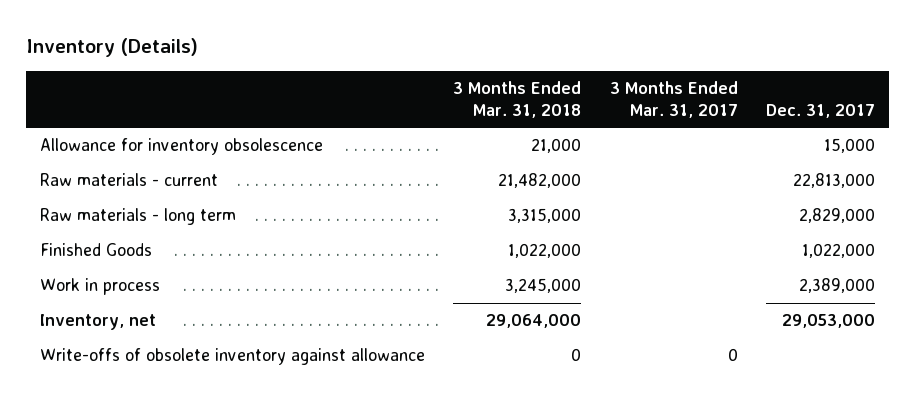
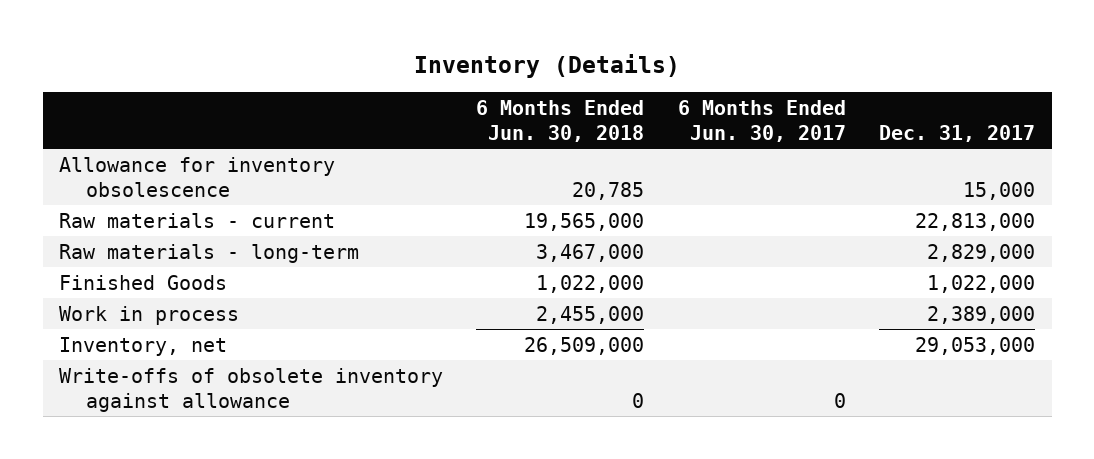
- | 3 Months Ended Mar. 31, 2018 | 3 Months Ended Mar. 31, 2017 | Dec. 31, 2017
+ | 6 Months Ended Jun. 30, 2018 | 6 Months Ended Jun. 30, 2017 | Dec. 31, 2017
- Raw materials - long term | 3,315,000 | | 2,829,000
+ Raw materials - long-term | 3,467,000 | | 2,829,000

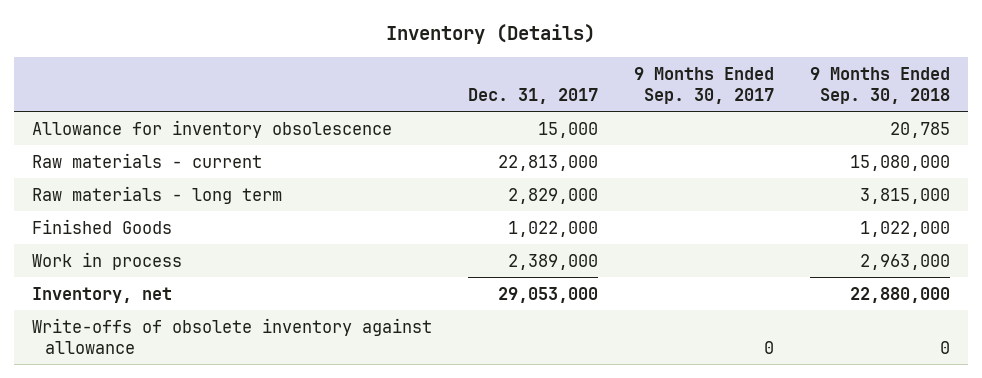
- | 6 Months Ended Jun. 30, 2018 | 6 Months Ended Jun. 30, 2017 | Dec. 31, 2017
+ | Dec. 31, 2017 | 9 Months Ended Sep. 30, 2017 | 9 Months Ended Sep. 30, 2018
- Raw materials - long-term | 3,467,000 | | 2,829,000
+ Raw materials - long term | 2,829,000 | | 3,815,000

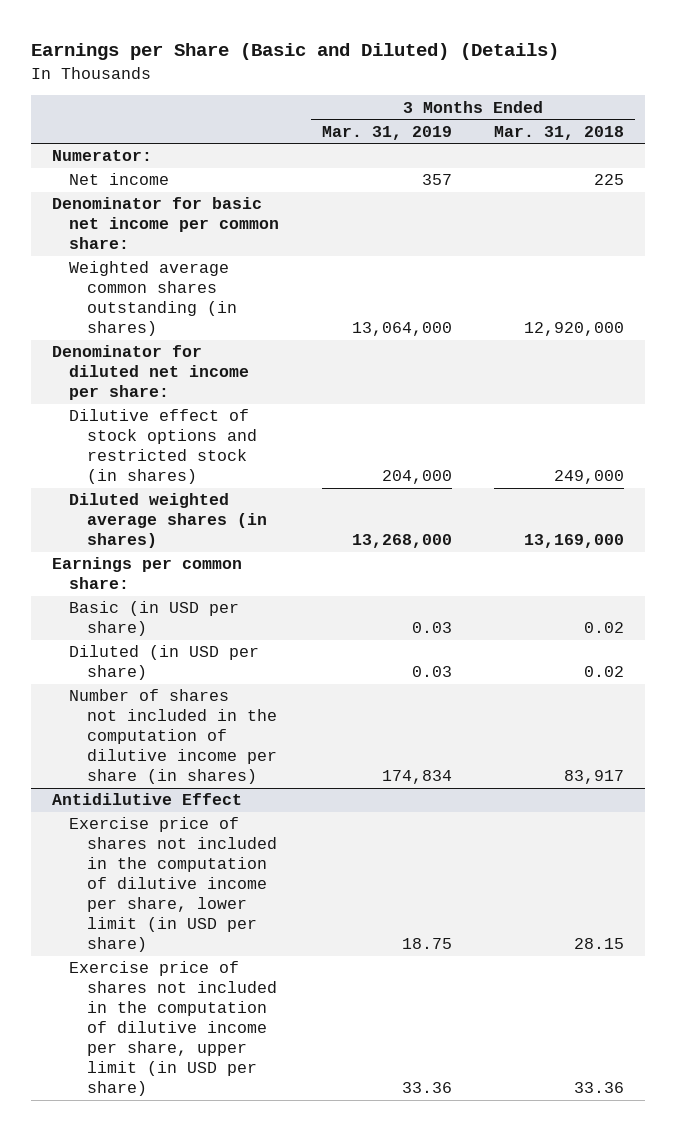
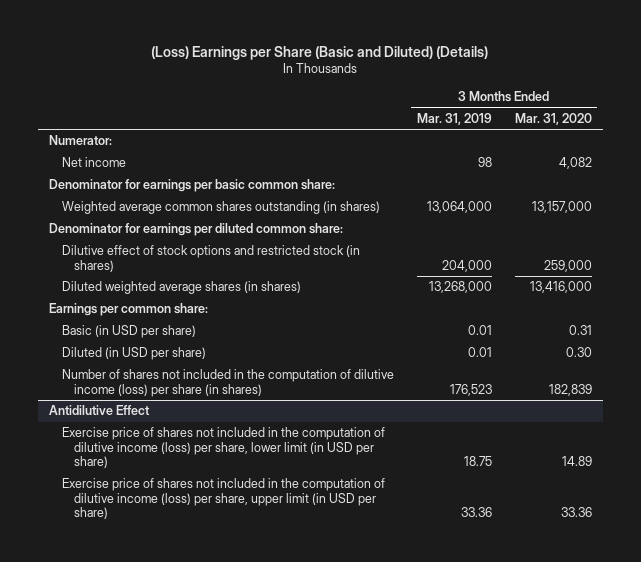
- Earnings per Share (Basic and Diluted) (Details)
+ (Loss) Earnings per Share (Basic and Diluted) (Details)
- | 3 Months Ended Mar. 31, 2019 | 3 Months Ended Mar. 31, 2018
+ | 3 Months Ended Mar. 31, 2019 | 3 Months Ended Mar. 31, 2020
- Net income | 357 | 225
- Denominator for basic net income per common share:
+ Net income | 98 | 4,082
+ Denominator for earnings per basic common share:
- Denominator for diluted net income per share:
+ Denominator for earnings per diluted common share:
- Basic (in USD per share) | 0.03 | 0.02
- Diluted (in USD per share) | 0.03 | 0.02
- Number of shares not included in the computation of dilutive income per share (in shares) | 174,834 | 83,917
+ Basic (in USD per share) | 0.01 | 0.31
+ Diluted (in USD per share) | 0.01 | 0.30
+ Number of shares not included in the computation of dilutive income (loss) per share (in shares) | 176,523 | 182,839
@ Antidilutive Effect
- Exercise price of shares not included in the computation of dilutive income per share, lower limit (in USD per share) | 18.75 | 28.15
- Exercise price of shares not included in the computation of dilutive income per share, upper limit (in USD per share) | 33.36 | 33.36
+ Exercise price of shares not included in the computation of dilutive income (loss) per share, lower limit (in USD per share) | 18.75 | 14.89
+ Exercise price of shares not included in the computation of dilutive income (loss) per share, upper limit (in USD per share) | 33.36 | 33.36

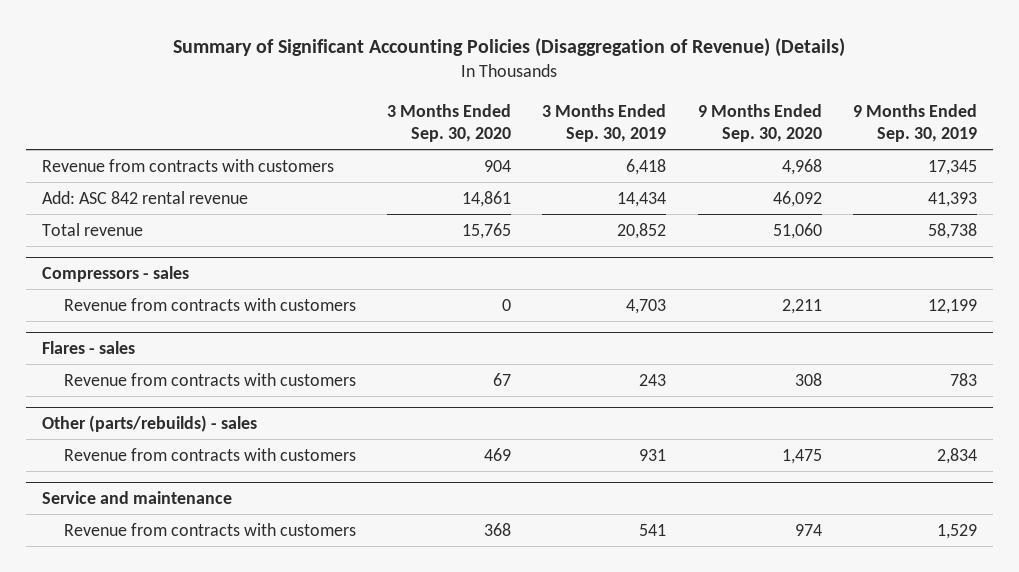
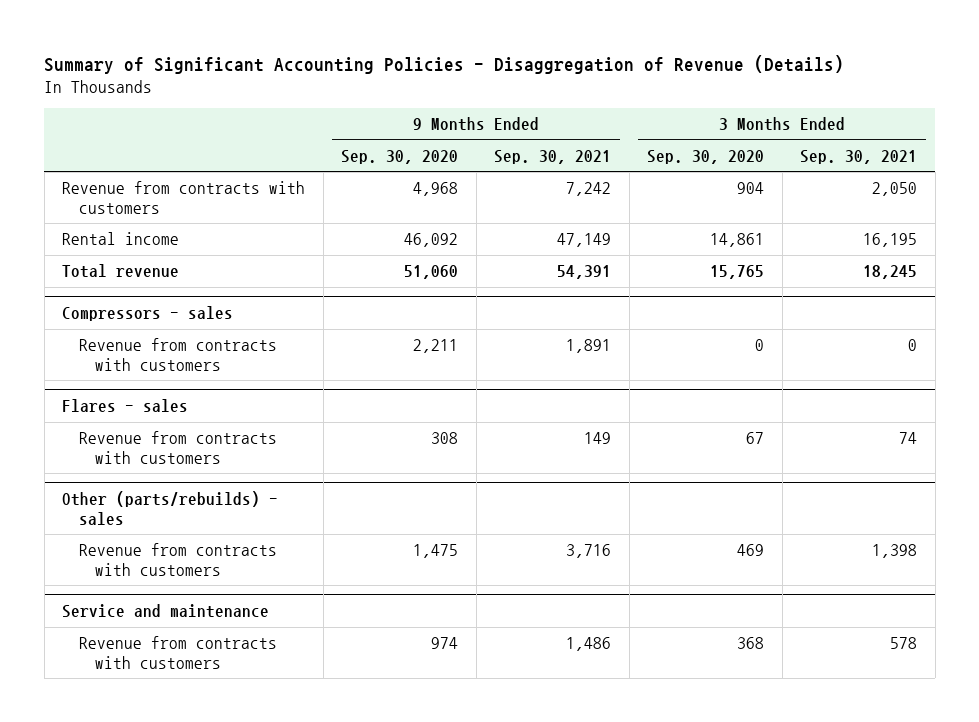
- Summary of Significant Accounting Policies (Disaggregation of Revenue) (Details)
+ Summary of Significant Accounting Policies - Disaggregation of Revenue (Details)
- | 3 Months Ended Sep. 30, 2020 | 3 Months Ended Sep. 30, 2019 | 9 Months Ended Sep. 30, 2020 | 9 Months Ended Sep. 30, 2019
+ | 9 Months Ended Sep. 30, 2020 | 9 Months Ended Sep. 30, 2021 | 3 Months Ended Sep. 30, 2020 | 3 Months Ended Sep. 30, 2021
- Add: ASC 842 rental revenue | 14,861 | 14,434 | 46,092 | 41,393
+ Rental income | 46,092 | 47,149 | 14,861 | 16,195

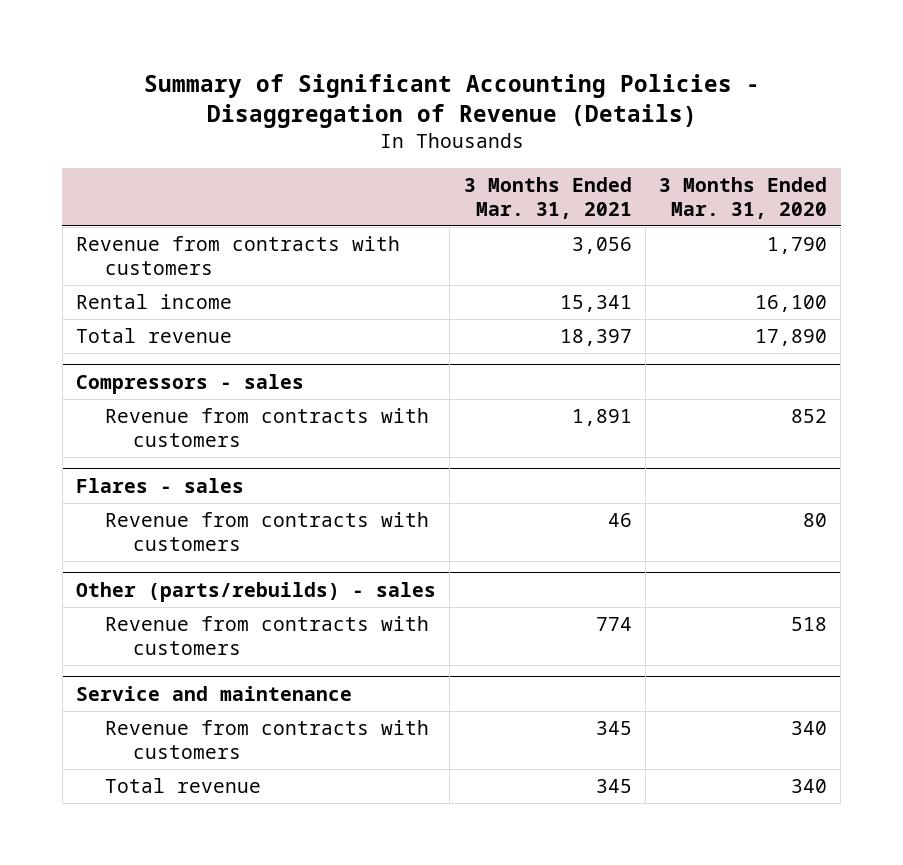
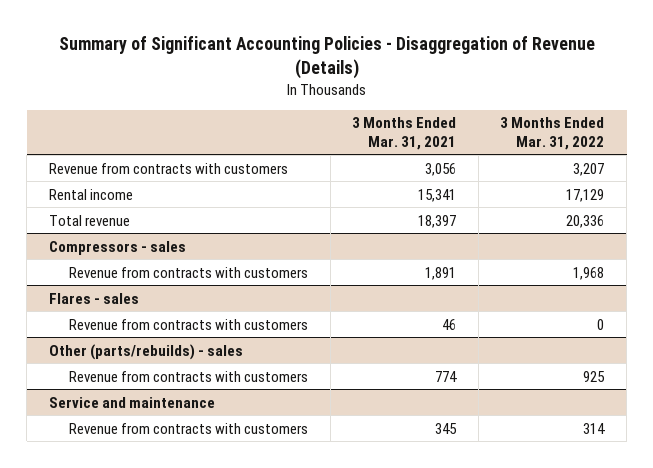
- | 3 Months Ended Mar. 31, 2021 | 3 Months Ended Mar. 31, 2020
+ | 3 Months Ended Mar. 31, 2021 | 3 Months Ended Mar. 31, 2022
@ Service and maintenance
- Total revenue | 345 | 340

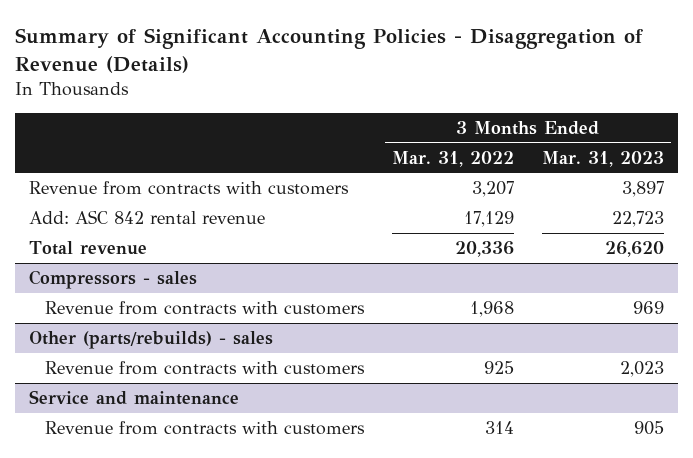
- | 3 Months Ended Mar. 31, 2021 | 3 Months Ended Mar. 31, 2022
+ | 3 Months Ended Mar. 31, 2022 | 3 Months Ended Mar. 31, 2023
- Rental income | 15,341 | 17,129
+ Add: ASC 842 rental revenue | 17,129 | 22,723
- Flares - sales
- Revenue from contracts with customers | 46 | 0

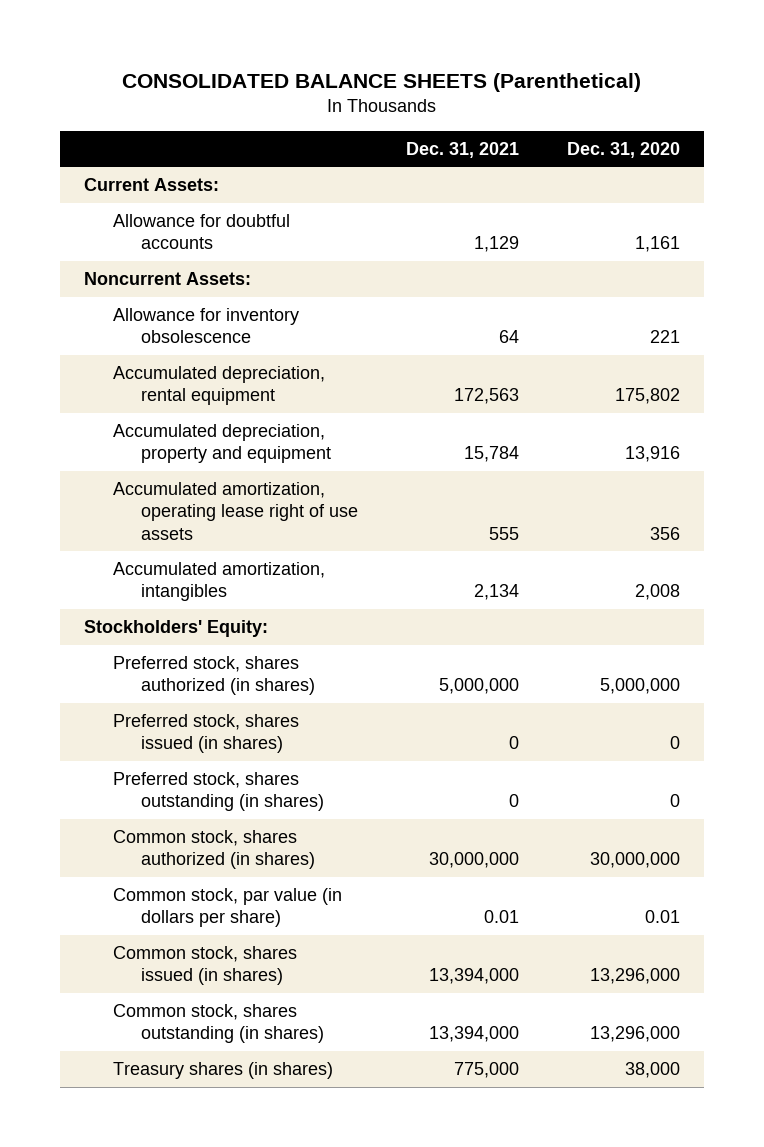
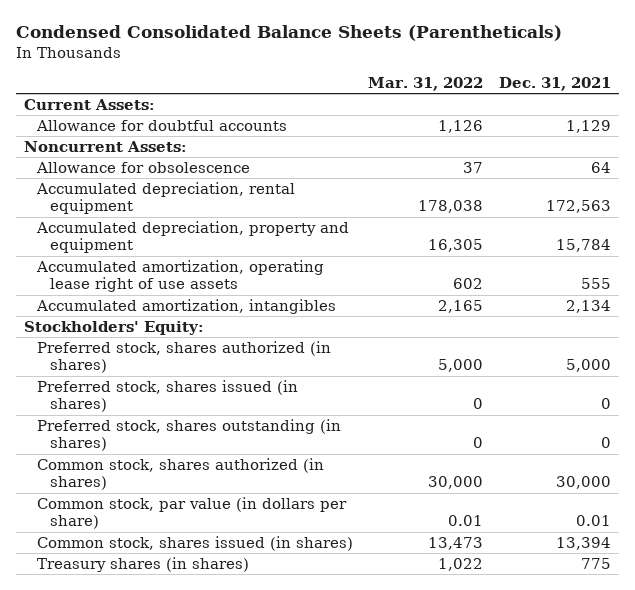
- CONSOLIDATED BALANCE SHEETS (Parenthetical)
+ Condensed Consolidated Balance Sheets (Parentheticals)
- | Dec. 31, 2021 | Dec. 31, 2020
+ | Mar. 31, 2022 | Dec. 31, 2021
- Allowance for inventory obsolescence | 64 | 221
+ Allowance for obsolescence | 37 | 64
- Preferred stock, shares authorized (in shares) | 5,000,000 | 5,000,000
+ Preferred stock, shares authorized (in shares) | 5,000 | 5,000
- Common stock, shares authorized (in shares) | 30,000,000 | 30,000,000
+ Common stock, shares authorized (in shares) | 30,000 | 30,000
- Common stock, shares issued (in shares) | 13,394,000 | 13,296,000
- Common stock, shares outstanding (in shares) | 13,394,000 | 13,296,000
- Treasury shares (in shares) | 775,000 | 38,000
+ Common stock, shares issued (in shares) | 13,473 | 13,394
+ Treasury shares (in shares) | 1,022 | 775

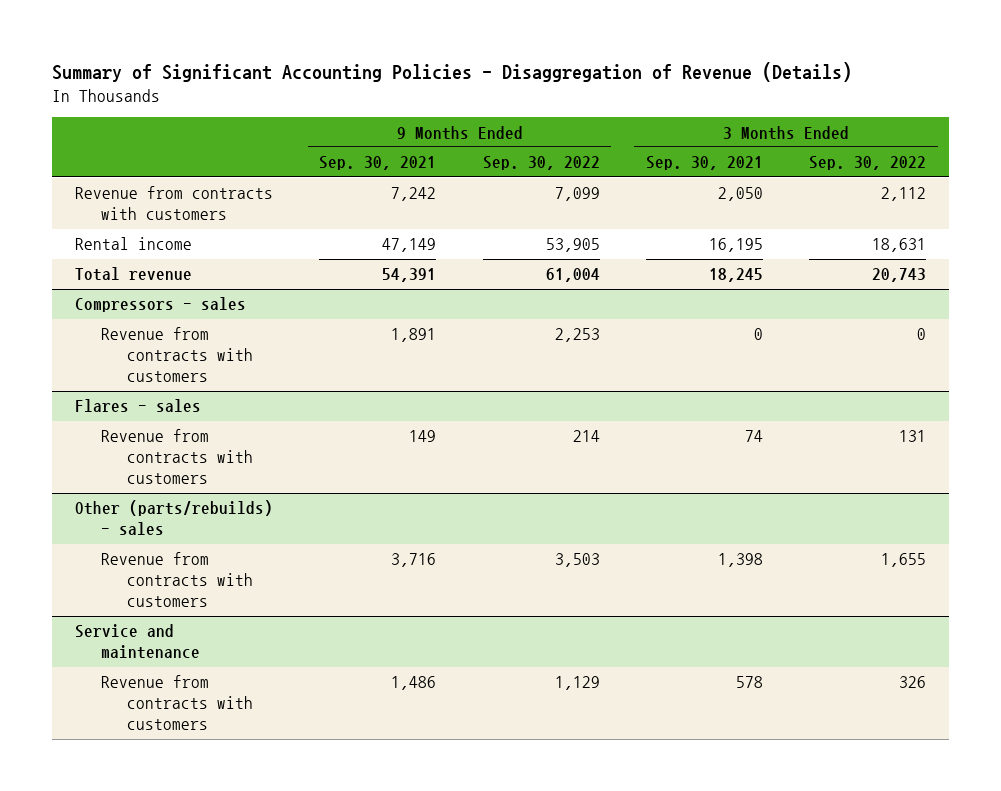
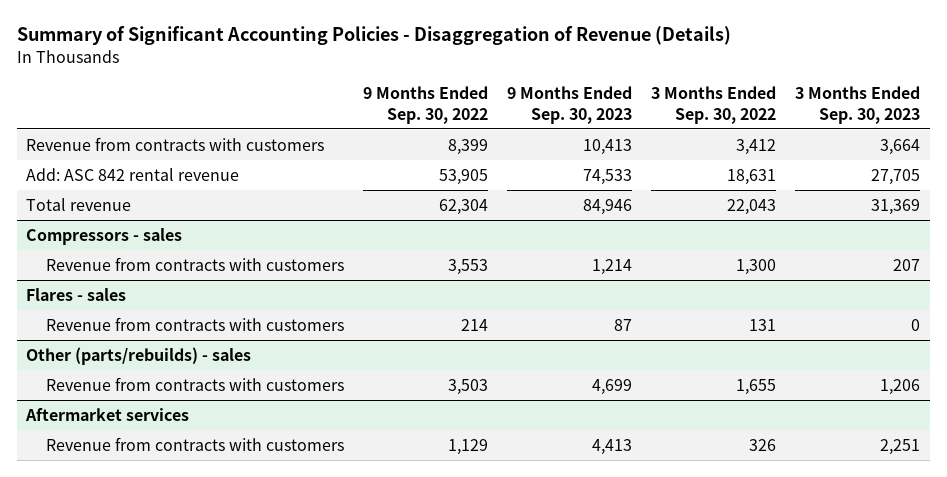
- | 9 Months Ended Sep. 30, 2021 | 9 Months Ended Sep. 30, 2022 | 3 Months Ended Sep. 30, 2021 | 3 Months Ended Sep. 30, 2022
+ | 9 Months Ended Sep. 30, 2022 | 9 Months Ended Sep. 30, 2023 | 3 Months Ended Sep. 30, 2022 | 3 Months Ended Sep. 30, 2023
- Revenue from contracts with customers | 7,242 | 7,099 | 2,050 | 2,112
- Rental income | 47,149 | 53,905 | 16,195 | 18,631
- Total revenue | 54,391 | 61,004 | 18,245 | 20,743
+ Revenue from contracts with customers | 8,399 | 10,413 | 3,412 | 3,664
+ Add: ASC 842 rental revenue | 53,905 | 74,533 | 18,631 | 27,705
+ Total revenue | 62,304 | 84,946 | 22,043 | 31,369
@ Compressors - sales
- Revenue from contracts with customers | 1,891 | 2,253 | 0 | 0
+ Revenue from contracts with customers | 3,553 | 1,214 | 1,300 | 207
- Service and maintenance
+ Aftermarket services

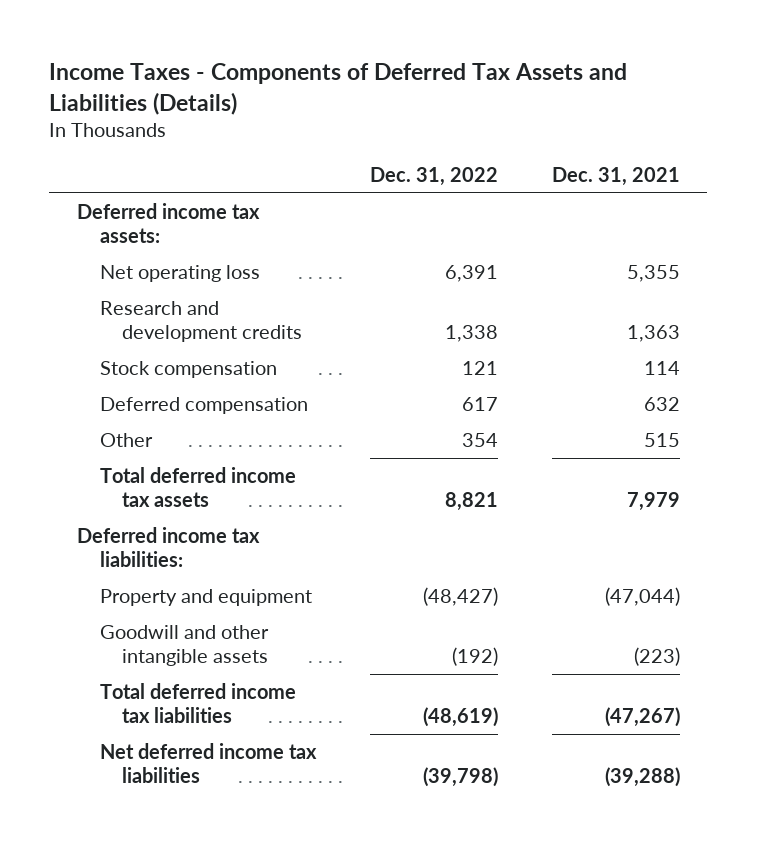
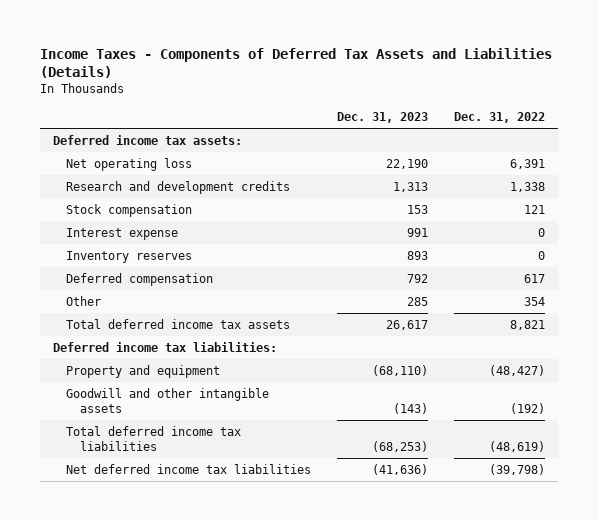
- | Dec. 31, 2022 | Dec. 31, 2021
+ | Dec. 31, 2023 | Dec. 31, 2022
+ Interest expense | 991 | 0
+ Inventory reserves | 893 | 0

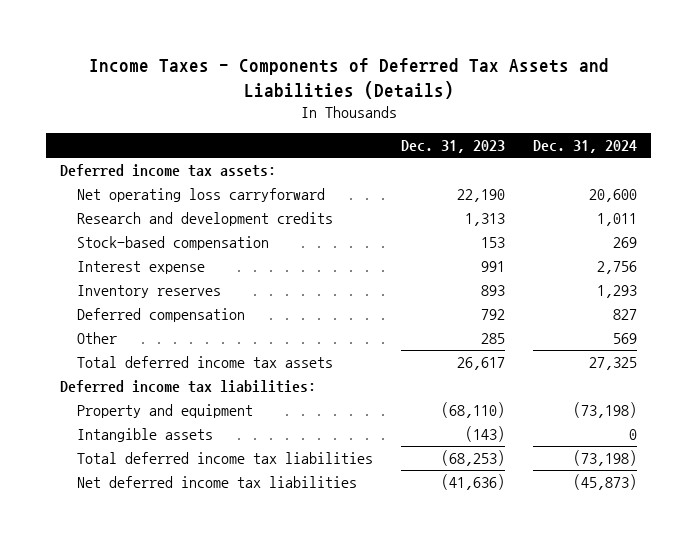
- | Dec. 31, 2023 | Dec. 31, 2022
+ | Dec. 31, 2023 | Dec. 31, 2024
- Net operating loss | 22,190 | 6,391
+ Net operating loss carryforward | 22,190 | 20,600
- Stock compensation | 153 | 121
+ Stock-based compensation | 153 | 269
- Goodwill and other intangible assets | (143) | (192)
+ Intangible assets | (143) | 0

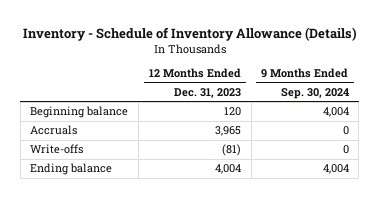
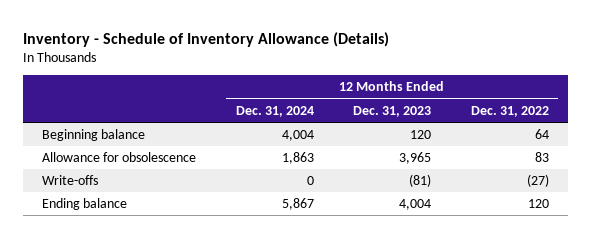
- | 12 Months Ended Dec. 31, 2023 | 9 Months Ended Sep. 30, 2024
+ | 12 Months Ended Dec. 31, 2024 | 12 Months Ended Dec. 31, 2023 | 12 Months Ended Dec. 31, 2022
- Accruals | 3,965 | 0
+ Allowance for obsolescence | 1,863 | 3,965 | 83

